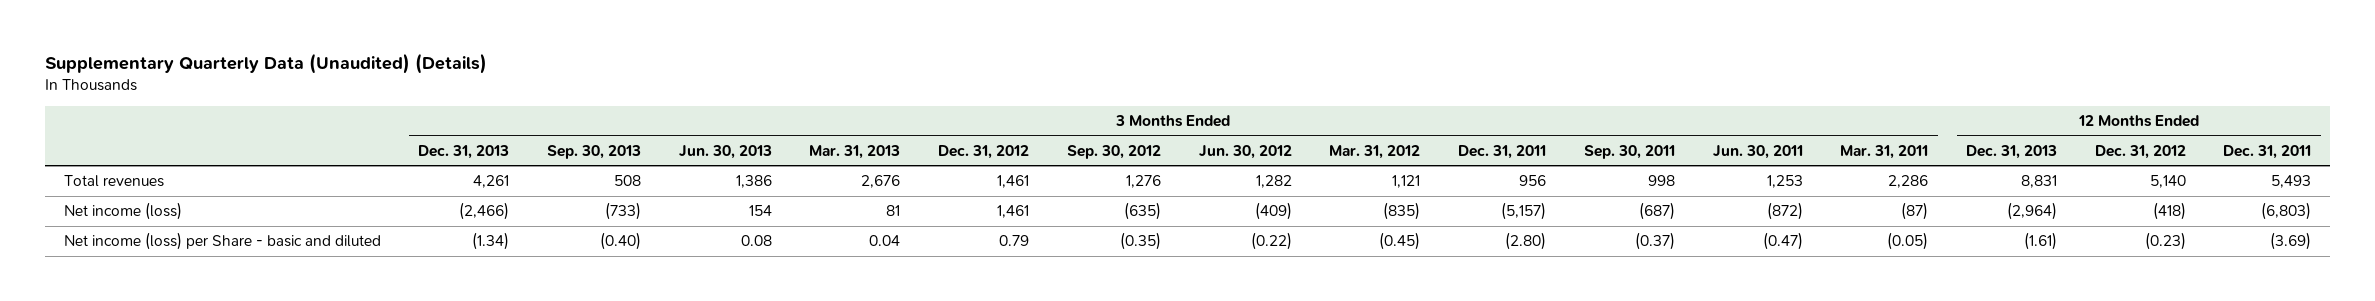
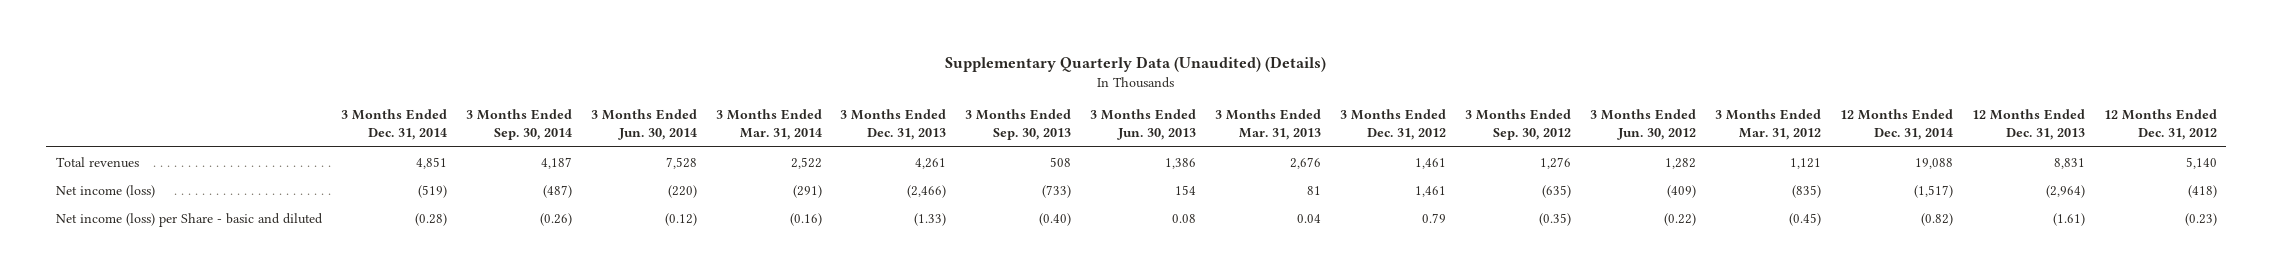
- | 3 Months Ended Dec. 31, 2013 | 3 Months Ended Sep. 30, 2013 | 3 Months Ended Jun. 30, 2013 | 3 Months Ended Mar. 31, 2013 | 3 Months Ended Dec. 31, 2012 | 3 Months Ended Sep. 30, 2012 | 3 Months Ended Jun. 30, 2012 | 3 Months Ended Mar. 31, 2012 | 3 Months Ended Dec. 31, 2011 | 3 Months Ended Sep. 30, 2011 | 3 Months Ended Jun. 30, 2011 | 3 Months Ended Mar. 31, 2011 | 12 Months Ended Dec. 31, 2013 | 12 Months Ended Dec. 31, 2012 | 12 Months Ended Dec. 31, 2011
+ | 3 Months Ended Dec. 31, 2014 | 3 Months Ended Sep. 30, 2014 | 3 Months Ended Jun. 30, 2014 | 3 Months Ended Mar. 31, 2014 | 3 Months Ended Dec. 31, 2013 | 3 Months Ended Sep. 30, 2013 | 3 Months Ended Jun. 30, 2013 | 3 Months Ended Mar. 31, 2013 | 3 Months Ended Dec. 31, 2012 | 3 Months Ended Sep. 30, 2012 | 3 Months Ended Jun. 30, 2012 | 3 Months Ended Mar. 31, 2012 | 12 Months Ended Dec. 31, 2014 | 12 Months Ended Dec. 31, 2013 | 12 Months Ended Dec. 31, 2012
- Net income (loss) per Share - basic and diluted | (1.34) | (0.40) | 0.08 | 0.04 | 0.79 | (0.35) | (0.22) | (0.45) | (2.80) | (0.37) | (0.47) | (0.05) | (1.61) | (0.23) | (3.69)
+ Net income (loss) per Share - basic and diluted | (0.28) | (0.26) | (0.12) | (0.16) | (1.33) | (0.40) | 0.08 | 0.04 | 0.79 | (0.35) | (0.22) | (0.45) | (0.82) | (1.61) | (0.23)

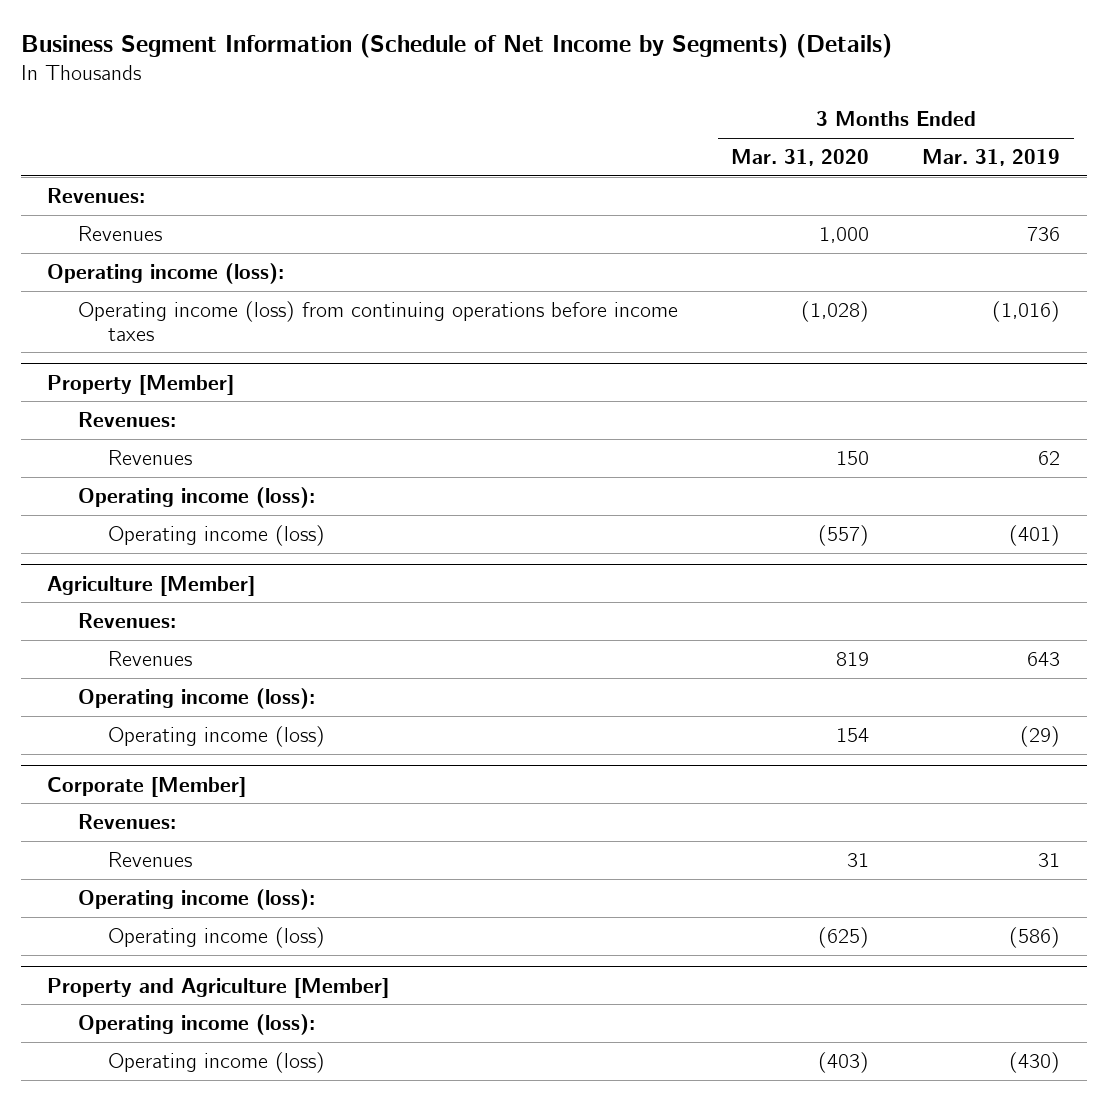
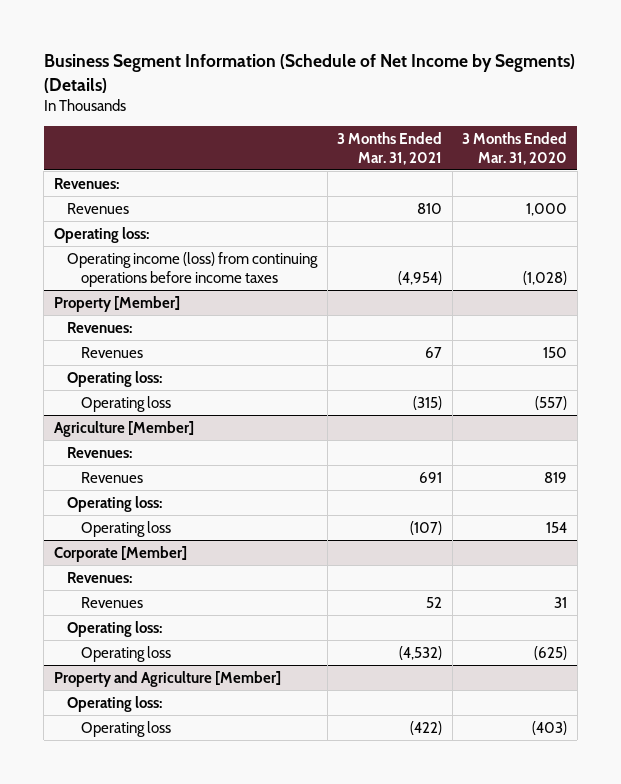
- | 3 Months Ended Mar. 31, 2020 | 3 Months Ended Mar. 31, 2019
+ | 3 Months Ended Mar. 31, 2021 | 3 Months Ended Mar. 31, 2020
- Operating income (loss):
+ Operating loss:
@ Property [Member]
- Operating income (loss):
- Operating income (loss) | (557) | (401)
+ Operating loss:
+ Operating loss | (315) | (557)
@ Agriculture [Member]
- Operating income (loss):
- Operating income (loss) | 154 | (29)
+ Operating loss:
+ Operating loss | (107) | 154
@ Corporate [Member]
- Operating income (loss):
- Operating income (loss) | (625) | (586)
+ Operating loss:
+ Operating loss | (4,532) | (625)
@ Property and Agriculture [Member]
- Operating income (loss):
- Operating income (loss) | (403) | (430)
+ Operating loss:
+ Operating loss | (422) | (403)

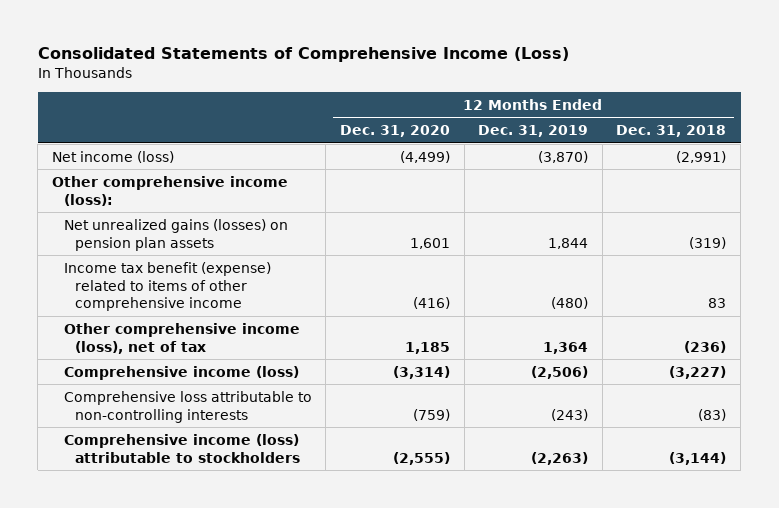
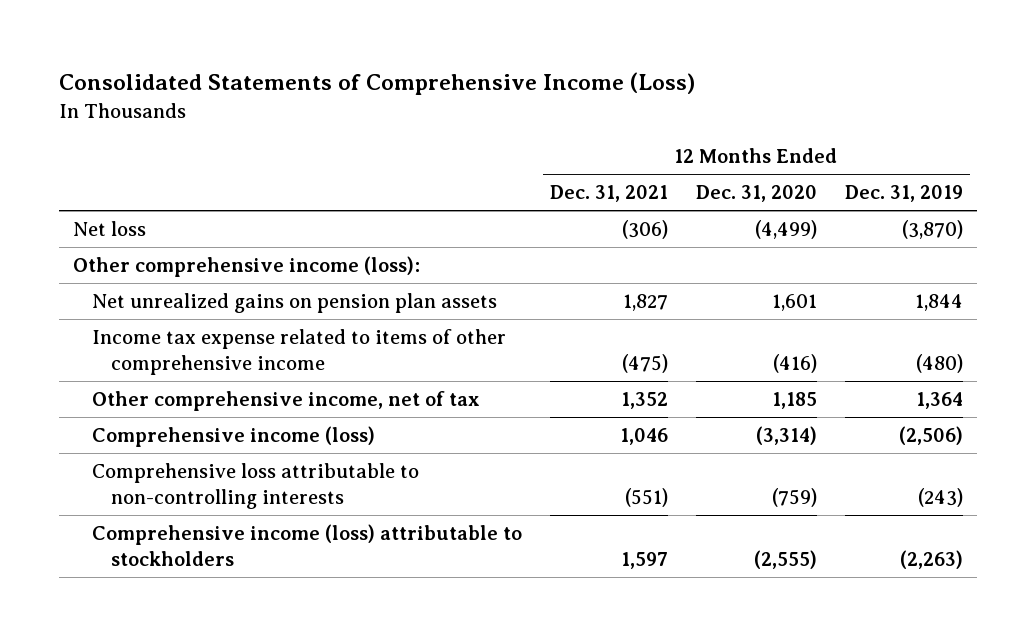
- | 12 Months Ended Dec. 31, 2020 | 12 Months Ended Dec. 31, 2019 | 12 Months Ended Dec. 31, 2018
+ | 12 Months Ended Dec. 31, 2021 | 12 Months Ended Dec. 31, 2020 | 12 Months Ended Dec. 31, 2019
- Net income (loss) | (4,499) | (3,870) | (2,991)
+ Net loss | (306) | (4,499) | (3,870)
- Net unrealized gains (losses) on pension plan assets | 1,601 | 1,844 | (319)
- Income tax benefit (expense) related to items of other comprehensive income | (416) | (480) | 83
- Other comprehensive income (loss), net of tax | 1,185 | 1,364 | (236)
+ Net unrealized gains on pension plan assets | 1,827 | 1,601 | 1,844
+ Income tax expense related to items of other comprehensive income | (475) | (416) | (480)
+ Other comprehensive income, net of tax | 1,352 | 1,185 | 1,364

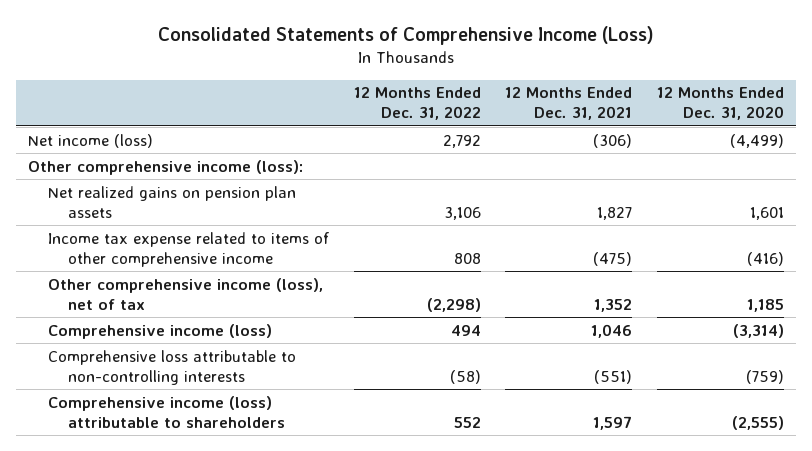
- | 12 Months Ended Dec. 31, 2021 | 12 Months Ended Dec. 31, 2020 | 12 Months Ended Dec. 31, 2019
+ | 12 Months Ended Dec. 31, 2022 | 12 Months Ended Dec. 31, 2021 | 12 Months Ended Dec. 31, 2020
- Net loss | (306) | (4,499) | (3,870)
+ Net income (loss) | 2,792 | (306) | (4,499)
- Net unrealized gains on pension plan assets | 1,827 | 1,601 | 1,844
+ Net realized gains on pension plan assets | 3,106 | 1,827 | 1,601
- Other comprehensive income, net of tax | 1,352 | 1,185 | 1,364
+ Other comprehensive income (loss), net of tax | (2,298) | 1,352 | 1,185
- Comprehensive income (loss) attributable to stockholders | 1,597 | (2,555) | (2,263)
+ Comprehensive income (loss) attributable to shareholders | 552 | 1,597 | (2,555)

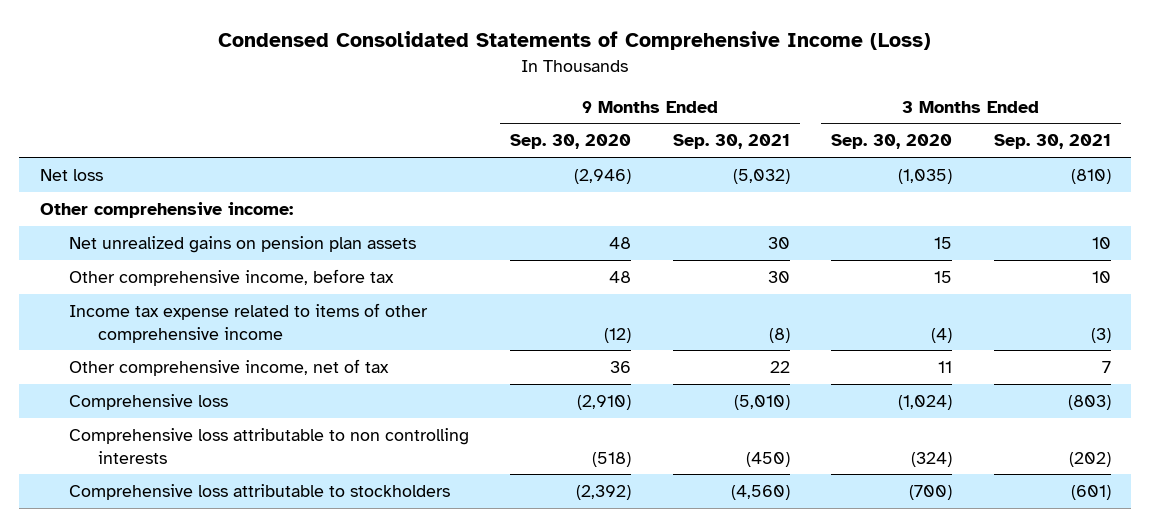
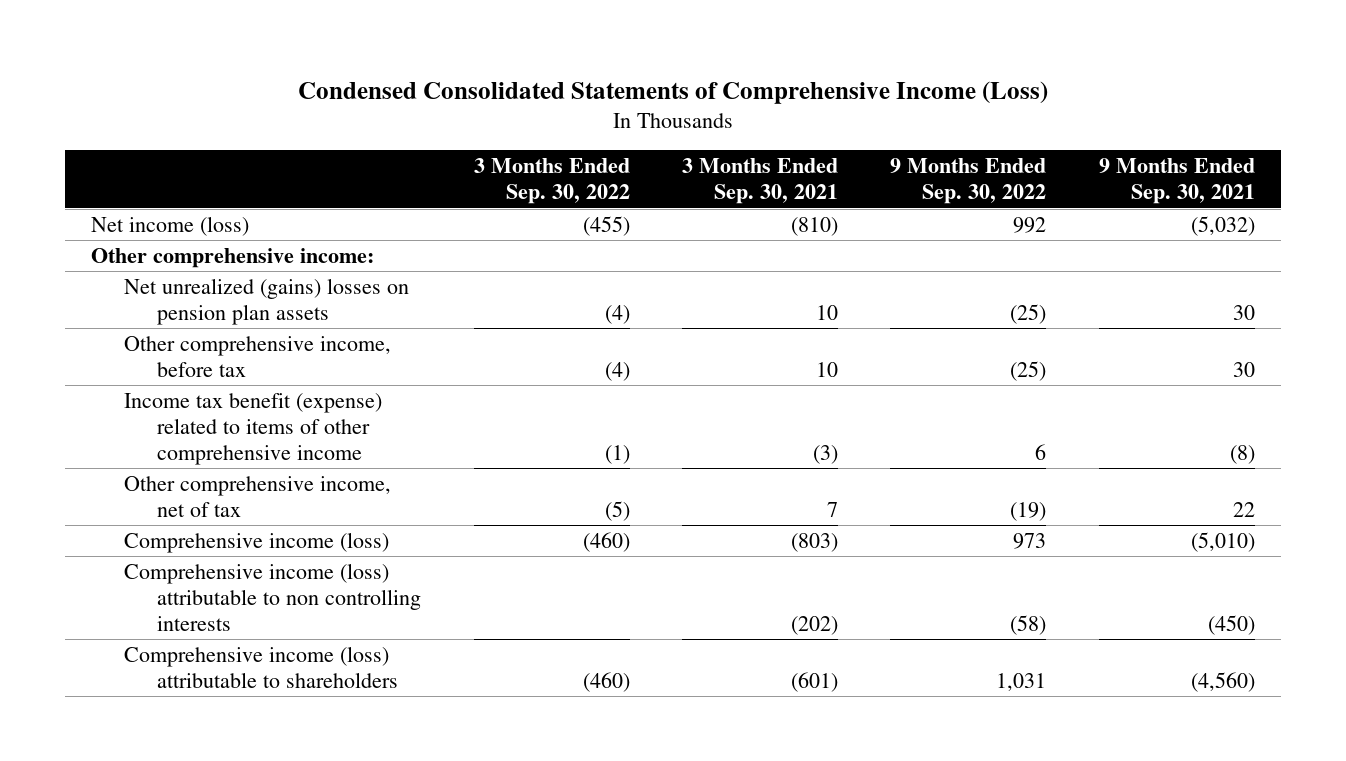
- | 9 Months Ended Sep. 30, 2020 | 9 Months Ended Sep. 30, 2021 | 3 Months Ended Sep. 30, 2020 | 3 Months Ended Sep. 30, 2021
+ | 3 Months Ended Sep. 30, 2022 | 3 Months Ended Sep. 30, 2021 | 9 Months Ended Sep. 30, 2022 | 9 Months Ended Sep. 30, 2021
- Net loss | (2,946) | (5,032) | (1,035) | (810)
+ Net income (loss) | (455) | (810) | 992 | (5,032)
- Net unrealized gains on pension plan assets | 48 | 30 | 15 | 10
+ Net unrealized (gains) losses on pension plan assets | (4) | 10 | (25) | 30
- Income tax expense related to items of other comprehensive income | (12) | (8) | (4) | (3)
+ Income tax benefit (expense) related to items of other comprehensive income | (1) | (3) | 6 | (8)
- Comprehensive loss | (2,910) | (5,010) | (1,024) | (803)
- Comprehensive loss attributable to non controlling interests | (518) | (450) | (324) | (202)
- Comprehensive loss attributable to stockholders | (2,392) | (4,560) | (700) | (601)
+ Comprehensive income (loss) | (460) | (803) | 973 | (5,010)
+ Comprehensive income (loss) attributable to non controlling interests | | (202) | (58) | (450)
+ Comprehensive income (loss) attributable to shareholders | (460) | (601) | 1,031 | (4,560)

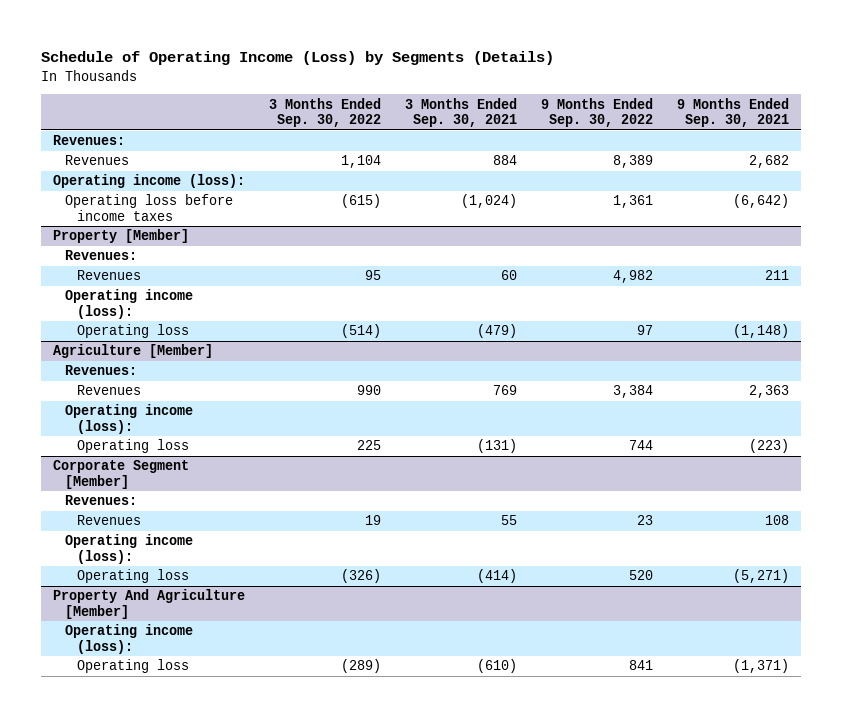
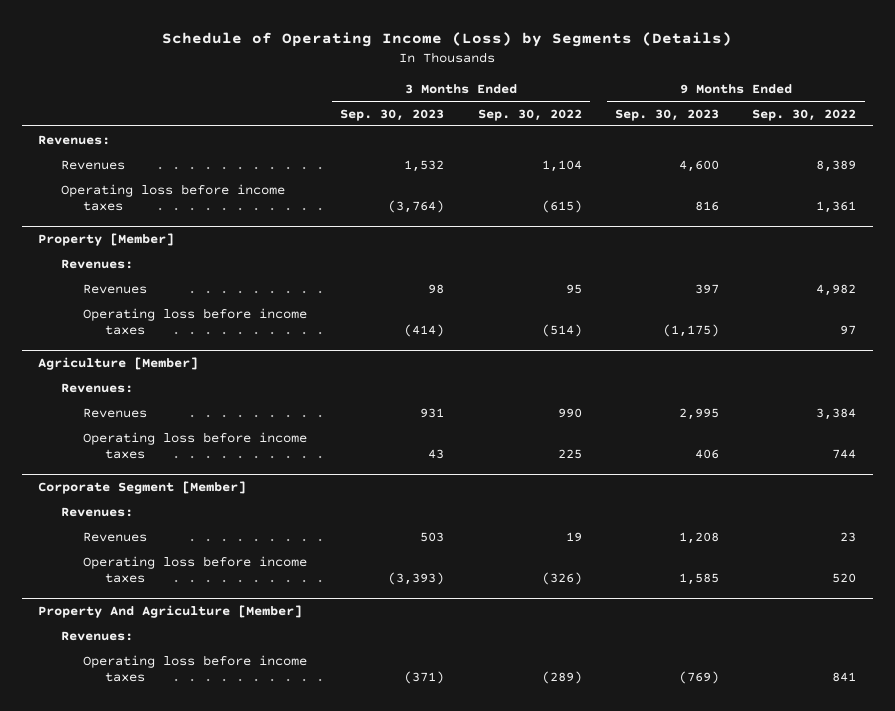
- | 3 Months Ended Sep. 30, 2022 | 3 Months Ended Sep. 30, 2021 | 9 Months Ended Sep. 30, 2022 | 9 Months Ended Sep. 30, 2021
+ | 3 Months Ended Sep. 30, 2023 | 3 Months Ended Sep. 30, 2022 | 9 Months Ended Sep. 30, 2023 | 9 Months Ended Sep. 30, 2022
- Operating income (loss):
@ Property [Member]
- Operating income (loss):
- Operating loss | (514) | (479) | 97 | (1,148)
+ Operating loss before income taxes | (414) | (514) | (1,175) | 97
@ Agriculture [Member]
- Operating income (loss):
- Operating loss | 225 | (131) | 744 | (223)
+ Operating loss before income taxes | 43 | 225 | 406 | 744
@ Corporate Segment [Member]
- Operating income (loss):
- Operating loss | (326) | (414) | 520 | (5,271)
+ Operating loss before income taxes | (3,393) | (326) | 1,585 | 520
@ Property And Agriculture [Member]
- Operating income (loss):
- Operating loss | (289) | (610) | 841 | (1,371)
+ Revenues:
+ Operating loss before income taxes | (371) | (289) | (769) | 841

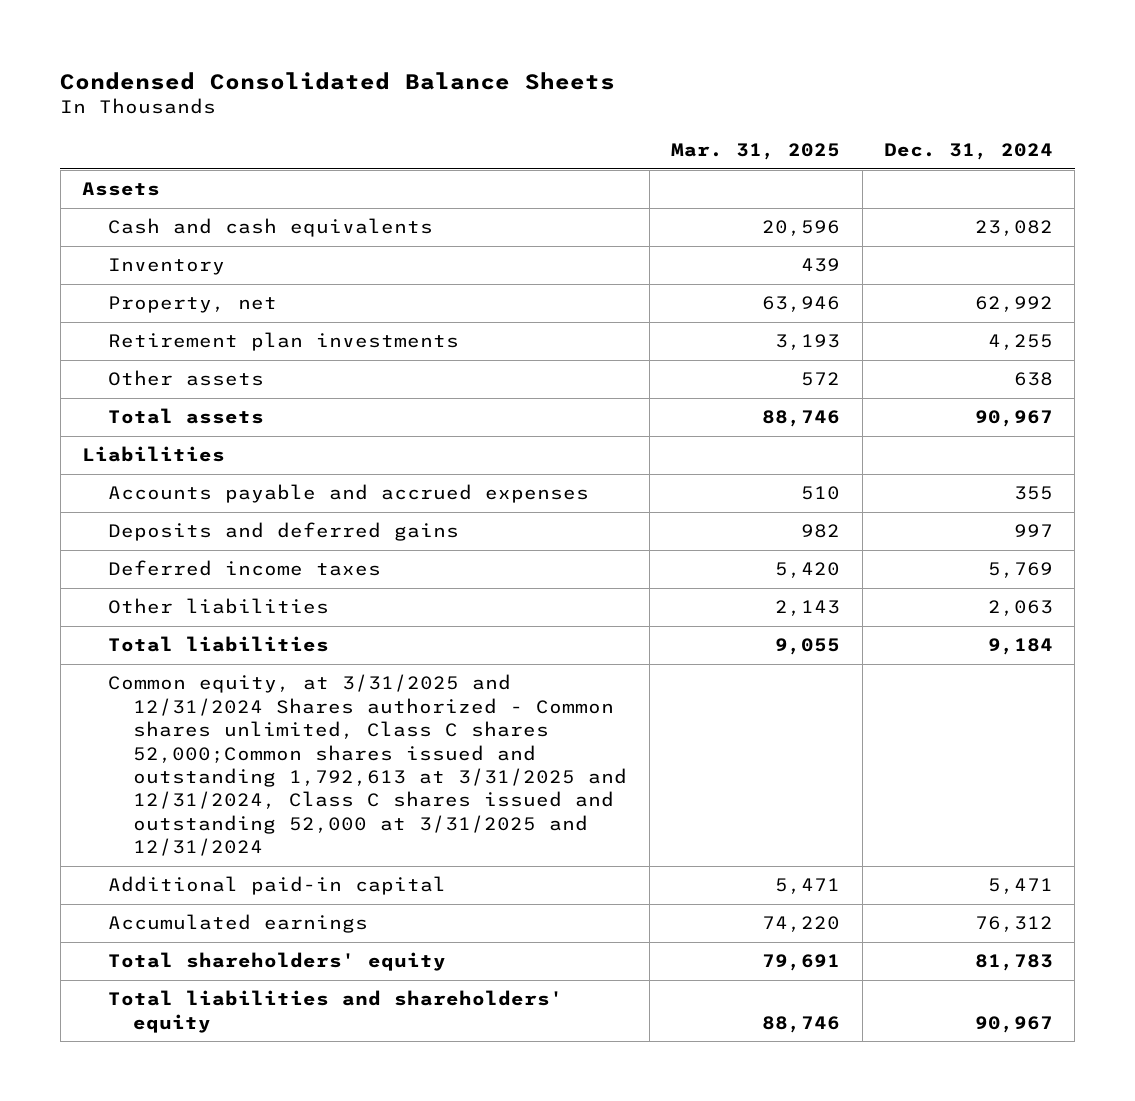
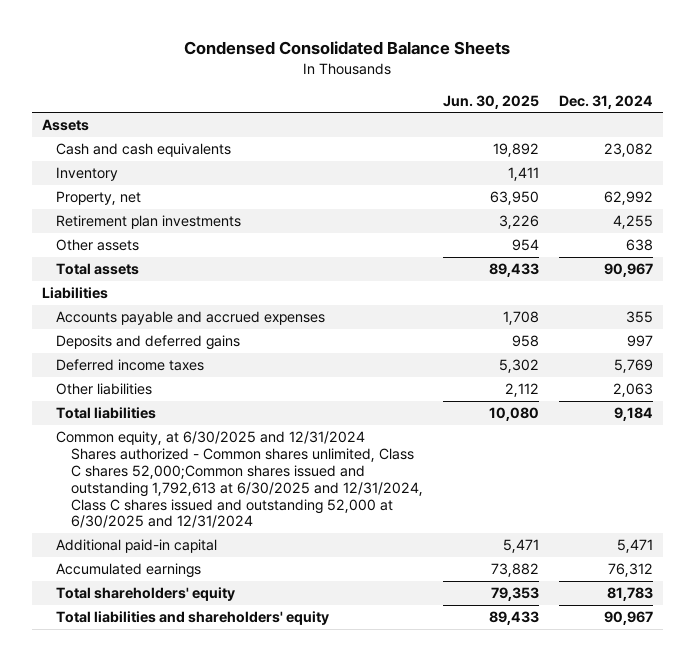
- | Mar. 31, 2025 | Dec. 31, 2024
+ | Jun. 30, 2025 | Dec. 31, 2024
- Common equity, at 3/31/2025 and 12/31/2024 Shares authorized - Common shares unlimited, Class C shares 52,000;Common shares issued and outstanding 1,792,613 at 3/31/2025 and 12/31/2024, Class C shares issued and outstanding 52,000 at 3/31/2025 and 12/31/2024
+ Common equity, at 6/30/2025 and 12/31/2024 Shares authorized - Common shares unlimited, Class C shares 52,000;Common shares issued and outstanding 1,792,613 at 6/30/2025 and 12/31/2024, Class C shares issued and outstanding 52,000 at 6/30/2025 and 12/31/2024

